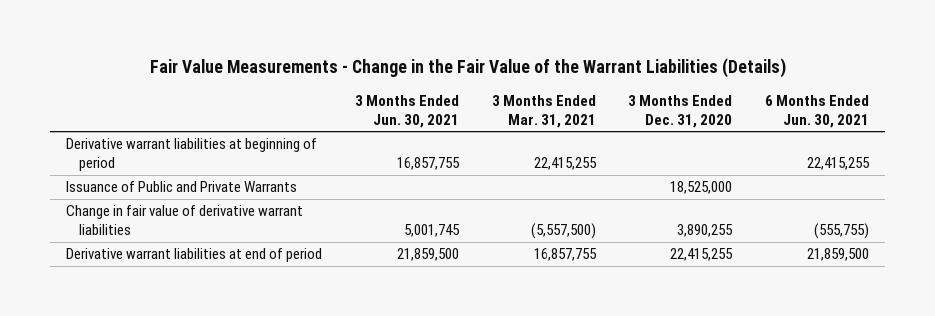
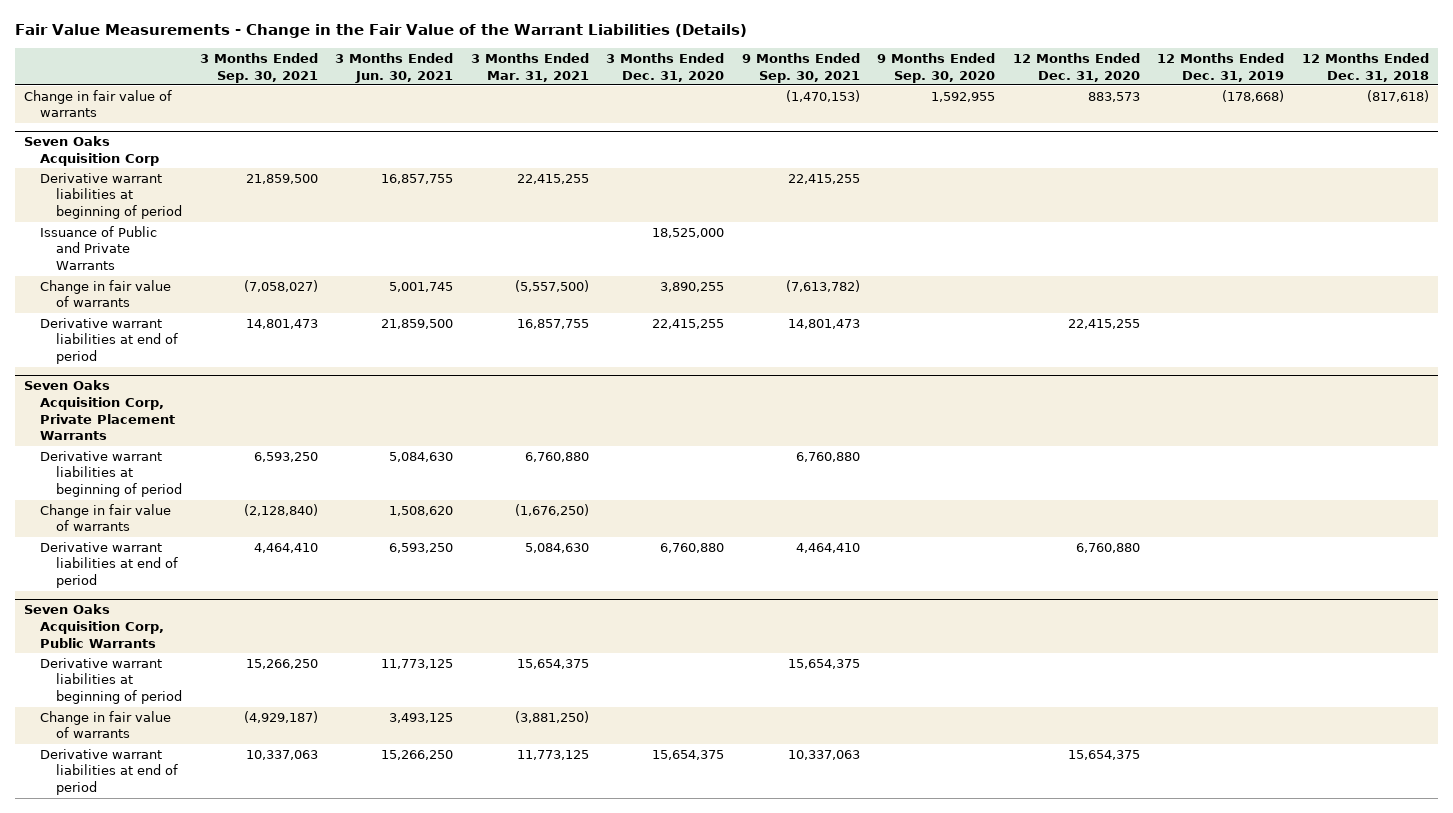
- | 3 Months Ended Jun. 30, 2021 | 3 Months Ended Mar. 31, 2021 | 3 Months Ended Dec. 31, 2020 | 6 Months Ended Jun. 30, 2021
+ | 3 Months Ended Sep. 30, 2021 | 3 Months Ended Jun. 30, 2021 | 3 Months Ended Mar. 31, 2021 | 3 Months Ended Dec. 31, 2020 | 9 Months Ended Sep. 30, 2021 | 9 Months Ended Sep. 30, 2020 | 12 Months Ended Dec. 31, 2020 | 12 Months Ended Dec. 31, 2019 | 12 Months Ended Dec. 31, 2018
+ Change in fair value of warrants | | | | | (1,470,153) | 1,592,955 | 883,573 | (178,668) | (817,618)
+ Seven Oaks Acquisition Corp
- Change in fair value of derivative warrant liabilities | 5,001,745 | (5,557,500) | 3,890,255 | (555,755)
+ Change in fair value of warrants | (7,058,027) | 5,001,745 | (5,557,500) | 3,890,255 | (7,613,782) | | | |
+ Seven Oaks Acquisition Corp, Private Placement Warrants
+ Derivative warrant liabilities at beginning of period | 6,593,250 | 5,084,630 | 6,760,880 | | 6,760,880 | | | |
+ Change in fair value of warrants | (2,128,840) | 1,508,620 | (1,676,250) | | | | | |
+ Derivative warrant liabilities at end of period | 4,464,410 | 6,593,250 | 5,084,630 | 6,760,880 | 4,464,410 | | 6,760,880 | |
+ Seven Oaks Acquisition Corp, Public Warrants
+ Derivative warrant liabilities at beginning of period | 15,266,250 | 11,773,125 | 15,654,375 | | 15,654,375 | | | |
+ Change in fair value of warrants | (4,929,187) | 3,493,125 | (3,881,250) | | | | | |
+ Derivative warrant liabilities at end of period | 10,337,063 | 15,266,250 | 11,773,125 | 15,654,375 | 10,337,063 | | 15,654,375 | |

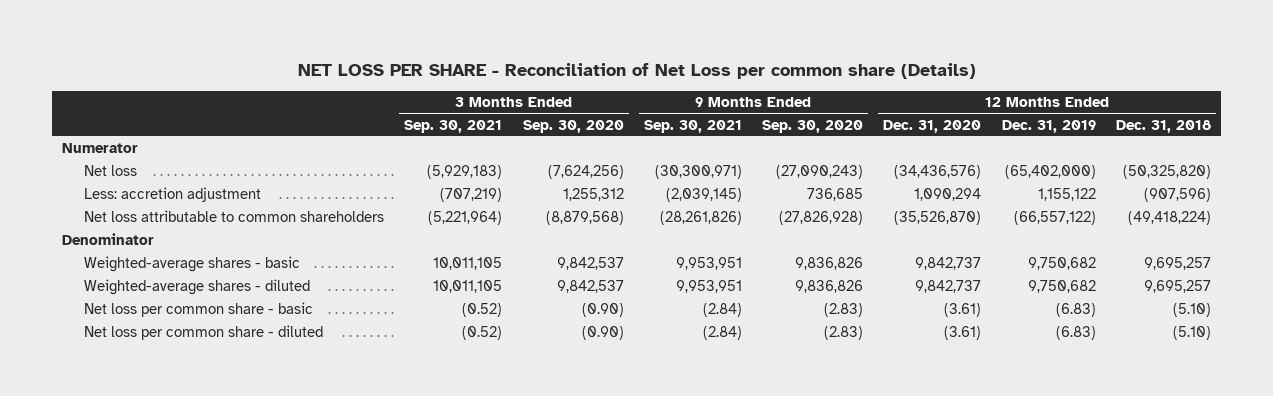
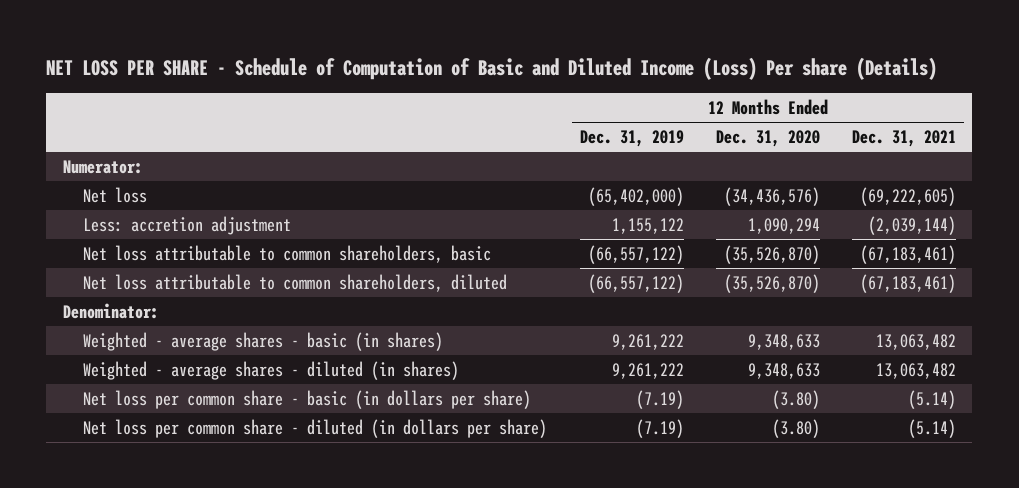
- NET LOSS PER SHARE - Reconciliation of Net Loss per common share (Details)
+ NET LOSS PER SHARE - Schedule of Computation of Basic and Diluted Income (Loss) Per share (Details)
- | 3 Months Ended Sep. 30, 2021 | 3 Months Ended Sep. 30, 2020 | 9 Months Ended Sep. 30, 2021 | 9 Months Ended Sep. 30, 2020 | 12 Months Ended Dec. 31, 2020 | 12 Months Ended Dec. 31, 2019 | 12 Months Ended Dec. 31, 2018
+ | 12 Months Ended Dec. 31, 2019 | 12 Months Ended Dec. 31, 2020 | 12 Months Ended Dec. 31, 2021
- Numerator
+ Numerator:
- Net loss attributable to common shareholders | (5,221,964) | (8,879,568) | (28,261,826) | (27,826,928) | (35,526,870) | (66,557,122) | (49,418,224)
- Denominator
- Weighted-average shares - basic | 10,011,105 | 9,842,537 | 9,953,951 | 9,836,826 | 9,842,737 | 9,750,682 | 9,695,257
- Weighted-average shares - diluted | 10,011,105 | 9,842,537 | 9,953,951 | 9,836,826 | 9,842,737 | 9,750,682 | 9,695,257
- Net loss per common share - basic | (0.52) | (0.90) | (2.84) | (2.83) | (3.61) | (6.83) | (5.10)
- Net loss per common share - diluted | (0.52) | (0.90) | (2.84) | (2.83) | (3.61) | (6.83) | (5.10)
+ Net loss attributable to common shareholders, basic | (66,557,122) | (35,526,870) | (67,183,461)
+ Net loss attributable to common shareholders, diluted | (66,557,122) | (35,526,870) | (67,183,461)
+ Denominator:
+ Weighted - average shares - basic (in shares) | 9,261,222 | 9,348,633 | 13,063,482
+ Weighted - average shares - diluted (in shares) | 9,261,222 | 9,348,633 | 13,063,482
+ Net loss per common share - basic (in dollars per share) | (7.19) | (3.80) | (5.14)
+ Net loss per common share - diluted (in dollars per share) | (7.19) | (3.80) | (5.14)

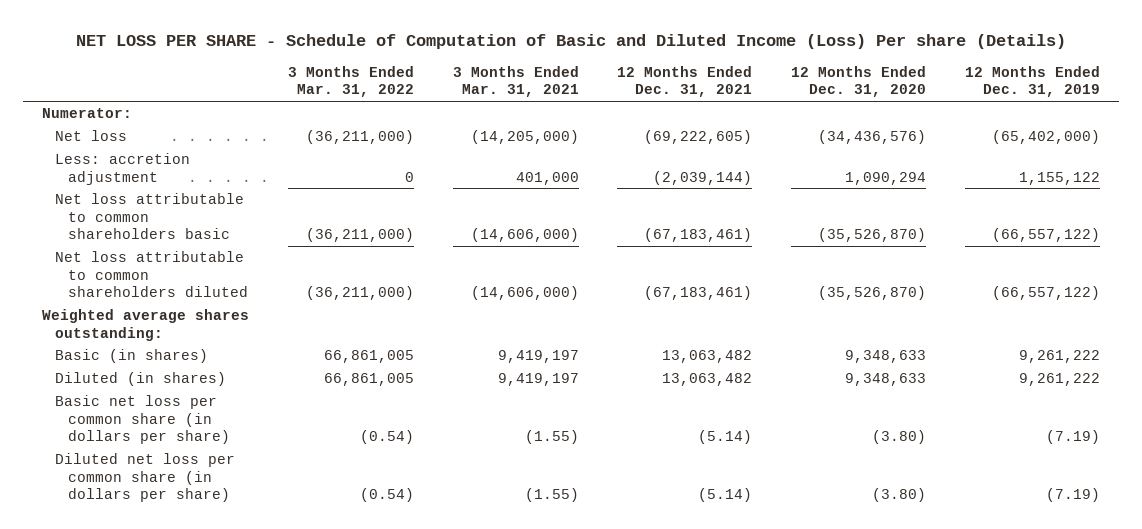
- | 12 Months Ended Dec. 31, 2019 | 12 Months Ended Dec. 31, 2020 | 12 Months Ended Dec. 31, 2021
+ | 3 Months Ended Mar. 31, 2022 | 3 Months Ended Mar. 31, 2021 | 12 Months Ended Dec. 31, 2021 | 12 Months Ended Dec. 31, 2020 | 12 Months Ended Dec. 31, 2019
- Net loss attributable to common shareholders, basic | (66,557,122) | (35,526,870) | (67,183,461)
- Net loss attributable to common shareholders, diluted | (66,557,122) | (35,526,870) | (67,183,461)
- Denominator:
- Weighted - average shares - basic (in shares) | 9,261,222 | 9,348,633 | 13,063,482
- Weighted - average shares - diluted (in shares) | 9,261,222 | 9,348,633 | 13,063,482
- Net loss per common share - basic (in dollars per share) | (7.19) | (3.80) | (5.14)
- Net loss per common share - diluted (in dollars per share) | (7.19) | (3.80) | (5.14)
+ Net loss attributable to common shareholders basic | (36,211,000) | (14,606,000) | (67,183,461) | (35,526,870) | (66,557,122)
+ Net loss attributable to common shareholders diluted | (36,211,000) | (14,606,000) | (67,183,461) | (35,526,870) | (66,557,122)
+ Weighted average shares outstanding:
+ Basic (in shares) | 66,861,005 | 9,419,197 | 13,063,482 | 9,348,633 | 9,261,222
+ Diluted (in shares) | 66,861,005 | 9,419,197 | 13,063,482 | 9,348,633 | 9,261,222
+ Basic net loss per common share (in dollars per share) | (0.54) | (1.55) | (5.14) | (3.80) | (7.19)
+ Diluted net loss per common share (in dollars per share) | (0.54) | (1.55) | (5.14) | (3.80) | (7.19)

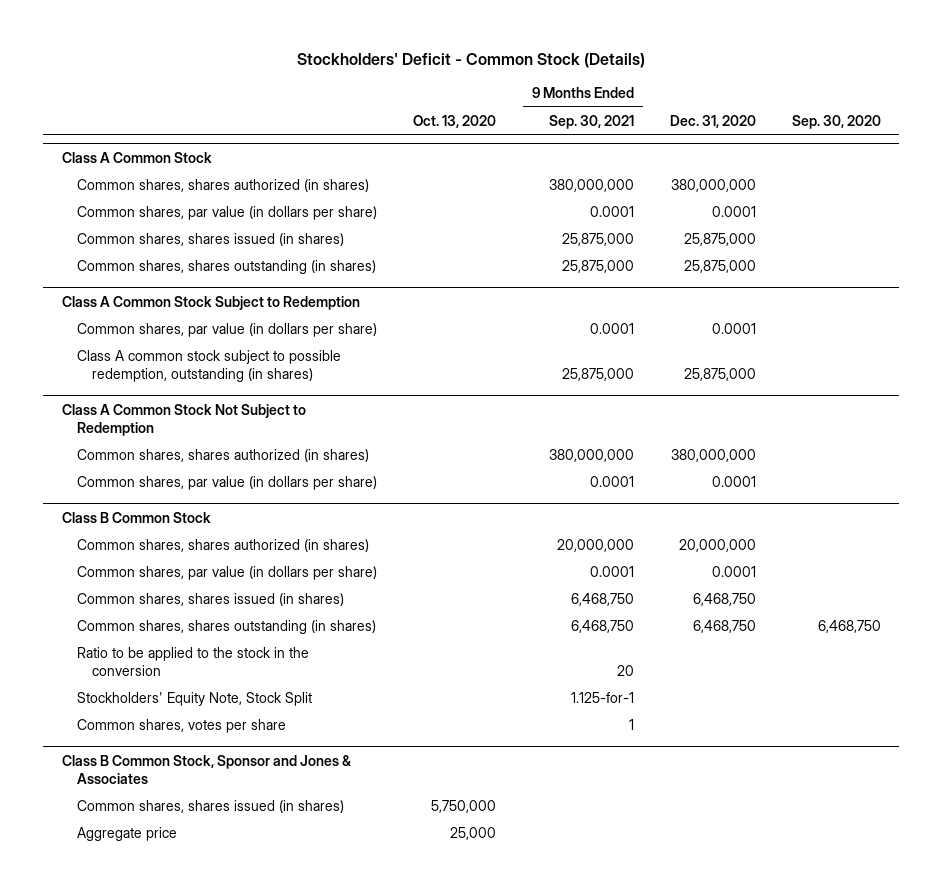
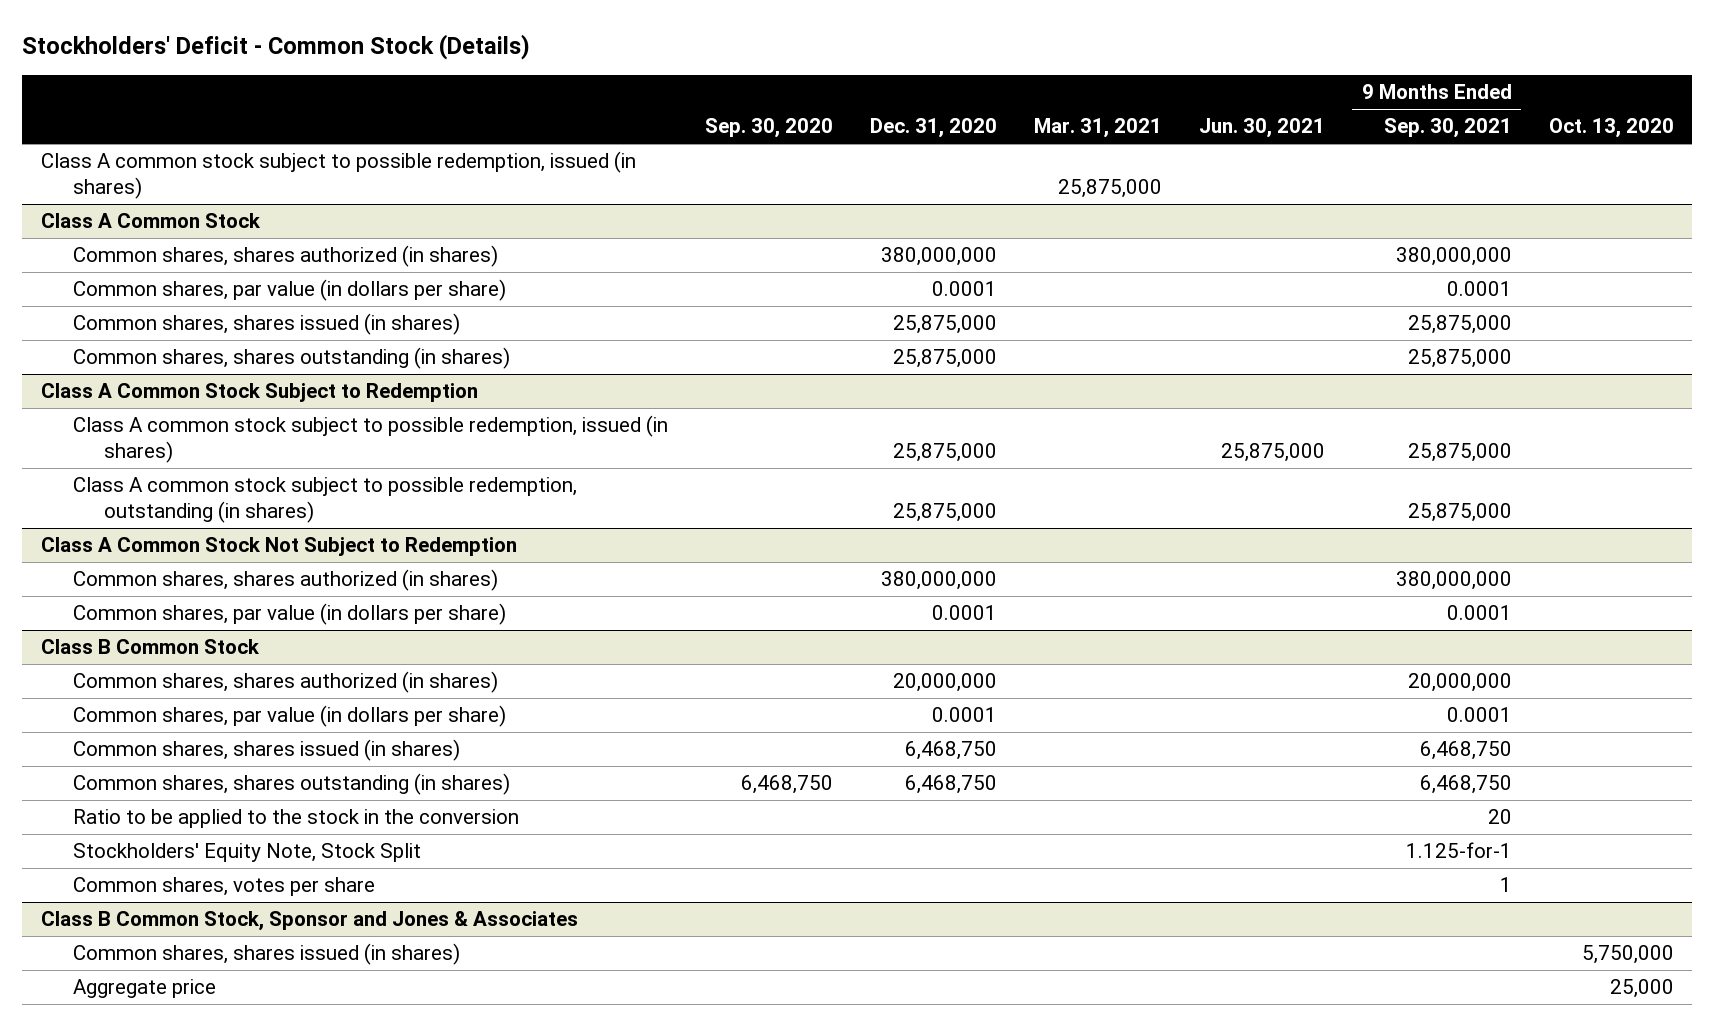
- | Oct. 13, 2020 | 9 Months Ended Sep. 30, 2021 | Dec. 31, 2020 | Sep. 30, 2020
+ | Sep. 30, 2020 | Dec. 31, 2020 | Mar. 31, 2021 | Jun. 30, 2021 | 9 Months Ended Sep. 30, 2021 | Oct. 13, 2020
+ Class A common stock subject to possible redemption, issued (in shares) | | | 25,875,000 | | |
@ Class A Common Stock Subject to Redemption
- Common shares, par value (in dollars per share) | | 0.0001 | 0.0001 |
+ Class A common stock subject to possible redemption, issued (in shares) | | 25,875,000 | | 25,875,000 | 25,875,000 |

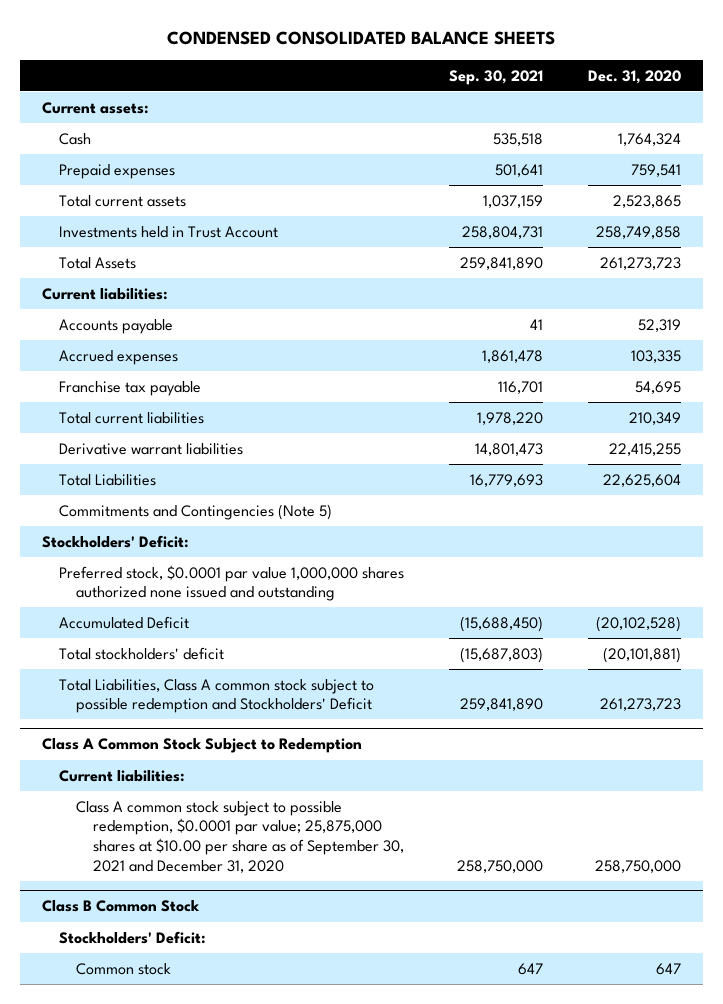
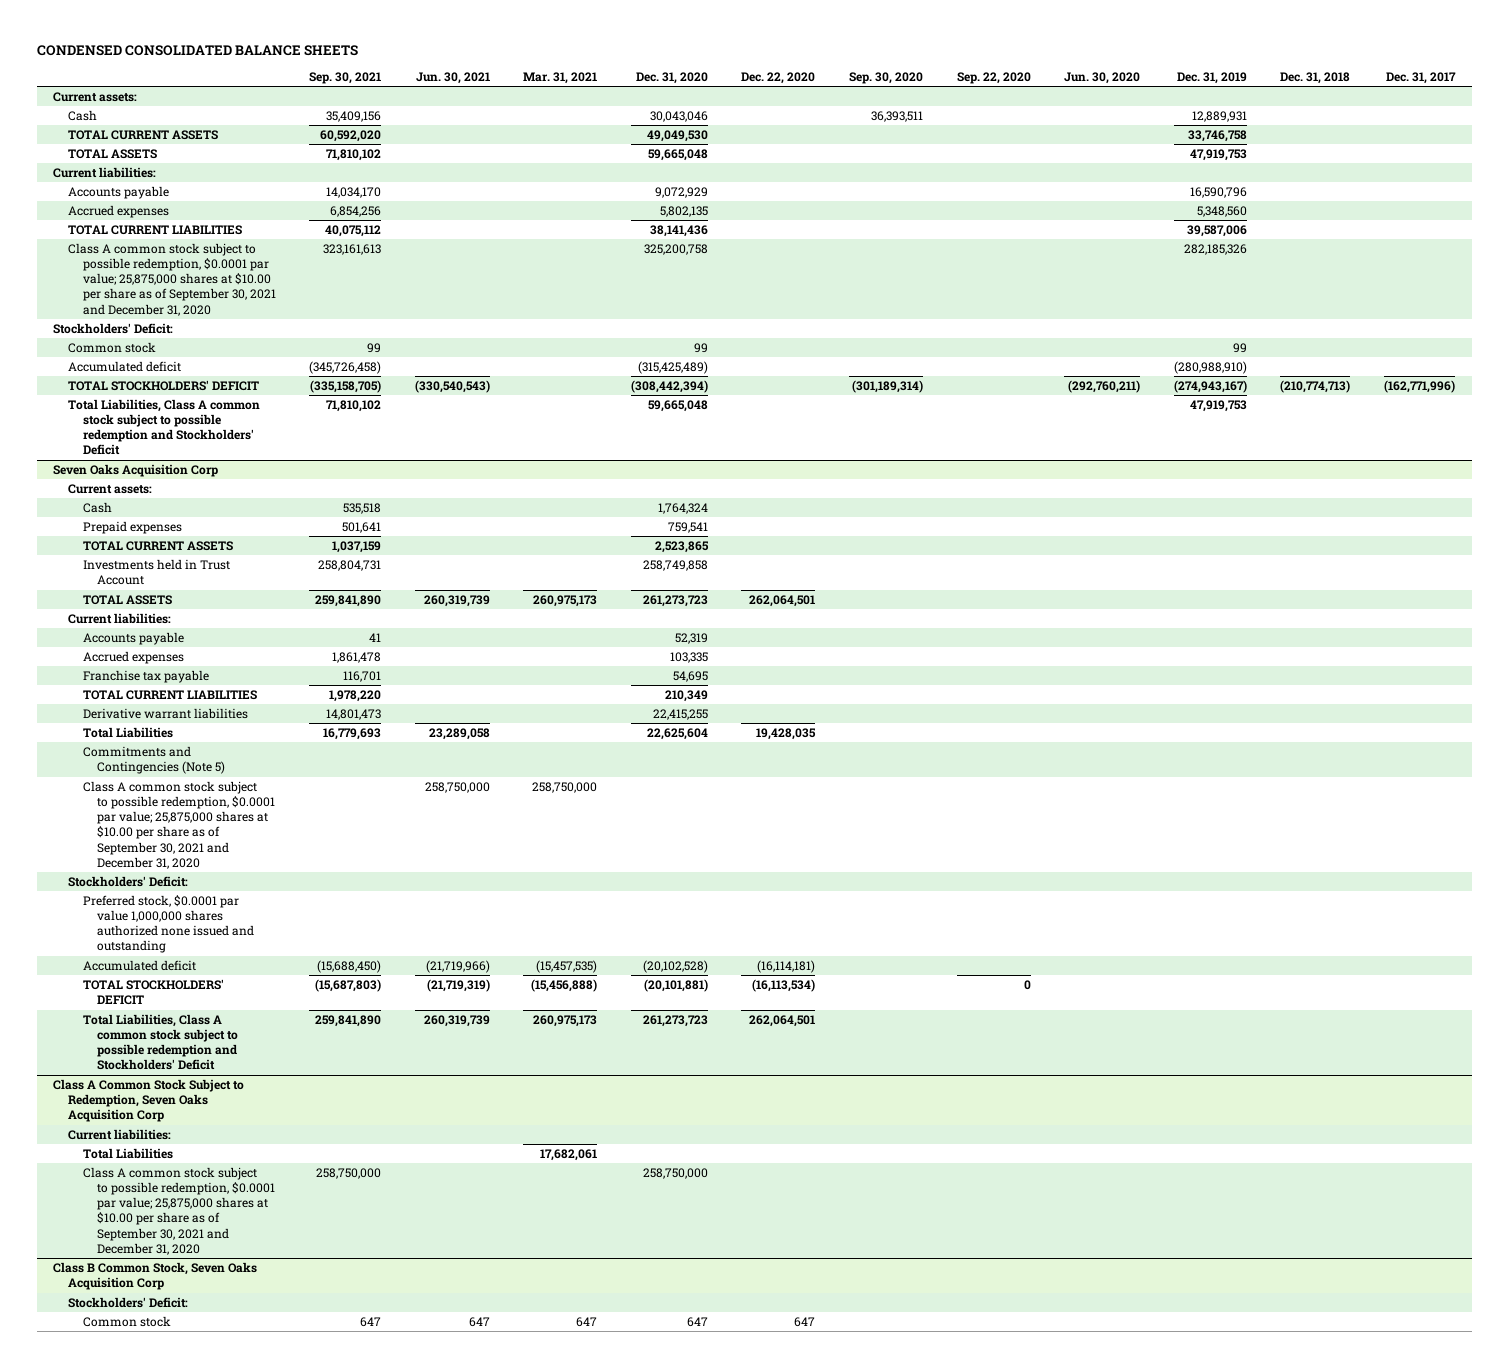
- | Sep. 30, 2021 | Dec. 31, 2020
+ | Sep. 30, 2021 | Jun. 30, 2021 | Mar. 31, 2021 | Dec. 31, 2020 | Dec. 22, 2020 | Sep. 30, 2020 | Sep. 22, 2020 | Jun. 30, 2020 | Dec. 31, 2019 | Dec. 31, 2018 | Dec. 31, 2017
+ Cash | 35,409,156 | | | 30,043,046 | | 36,393,511 | | | 12,889,931 | |
+ TOTAL CURRENT ASSETS | 60,592,020 | | | 49,049,530 | | | | | 33,746,758 | |
+ TOTAL ASSETS | 71,810,102 | | | 59,665,048 | | | | | 47,919,753 | |
+ Current liabilities:
+ Accounts payable | 14,034,170 | | | 9,072,929 | | | | | 16,590,796 | |
+ Accrued expenses | 6,854,256 | | | 5,802,135 | | | | | 5,348,560 | |
+ TOTAL CURRENT LIABILITIES | 40,075,112 | | | 38,141,436 | | | | | 39,587,006 | |
+ Class A common stock subject to possible redemption, $0.0001 par value; 25,875,000 shares at $10.00 per share as of September 30, 2021 and December 31, 2020 | 323,161,613 | | | 325,200,758 | | | | | 282,185,326 | |
+ Stockholders' Deficit:
+ Common stock | 99 | | | 99 | | | | | 99 | |
+ Accumulated deficit | (345,726,458) | | | (315,425,489) | | | | | (280,988,910) | |
+ TOTAL STOCKHOLDERS' DEFICIT | (335,158,705) | (330,540,543) | | (308,442,394) | | (301,189,314) | | (292,760,211) | (274,943,167) | (210,774,713) | (162,771,996)
+ Total Liabilities, Class A common stock subject to possible redemption and Stockholders' Deficit | 71,810,102 | | | 59,665,048 | | | | | 47,919,753 | |
+ Seven Oaks Acquisition Corp
+ Current assets:
- Total current assets | 1,037,159 | 2,523,865
+ TOTAL CURRENT ASSETS | 1,037,159 | | | 2,523,865 | | | | | | |
- Total Assets | 259,841,890 | 261,273,723
+ TOTAL ASSETS | 259,841,890 | 260,319,739 | 260,975,173 | 261,273,723 | 262,064,501 | | | | | |
- Total current liabilities | 1,978,220 | 210,349
+ TOTAL CURRENT LIABILITIES | 1,978,220 | | | 210,349 | | | | | | |
+ Class A common stock subject to possible redemption, $0.0001 par value; 25,875,000 shares at $10.00 per share as of September 30, 2021 and December 31, 2020 | | 258,750,000 | 258,750,000 | | | | | | | |
- Accumulated Deficit | (15,688,450) | (20,102,528)
- Total stockholders' deficit | (15,687,803) | (20,101,881)
+ Accumulated deficit | (15,688,450) | (21,719,966) | (15,457,535) | (20,102,528) | (16,114,181) | | | | | |
+ TOTAL STOCKHOLDERS' DEFICIT | (15,687,803) | (21,719,319) | (15,456,888) | (20,101,881) | (16,113,534) | | 0 | | | |
- Class A Common Stock Subject to Redemption
+ Class A Common Stock Subject to Redemption, Seven Oaks Acquisition Corp
+ Total Liabilities | | | 17,682,061 | | | | | | | |
- Class B Common Stock
+ Class B Common Stock, Seven Oaks Acquisition Corp

